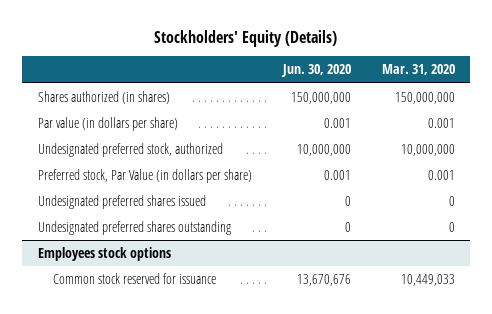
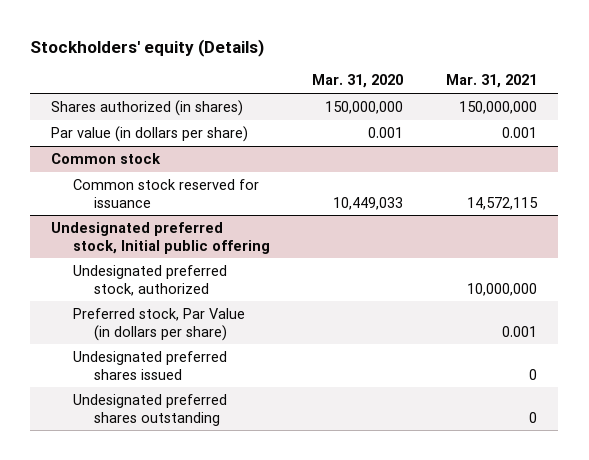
- Stockholders' Equity (Details)
+ Stockholders' equity (Details)
- | Jun. 30, 2020 | Mar. 31, 2020
+ | Mar. 31, 2020 | Mar. 31, 2021
- Undesignated preferred stock, authorized | 10,000,000 | 10,000,000
- Preferred stock, Par Value (in dollars per share) | 0.001 | 0.001
- Undesignated preferred shares issued | 0 | 0
- Undesignated preferred shares outstanding | 0 | 0
- Employees stock options
+ Common stock
+ Undesignated preferred stock, Initial public offering
+ Undesignated preferred stock, authorized | | 10,000,000
+ Preferred stock, Par Value (in dollars per share) | | 0.001
+ Undesignated preferred shares issued | | 0
+ Undesignated preferred shares outstanding | | 0

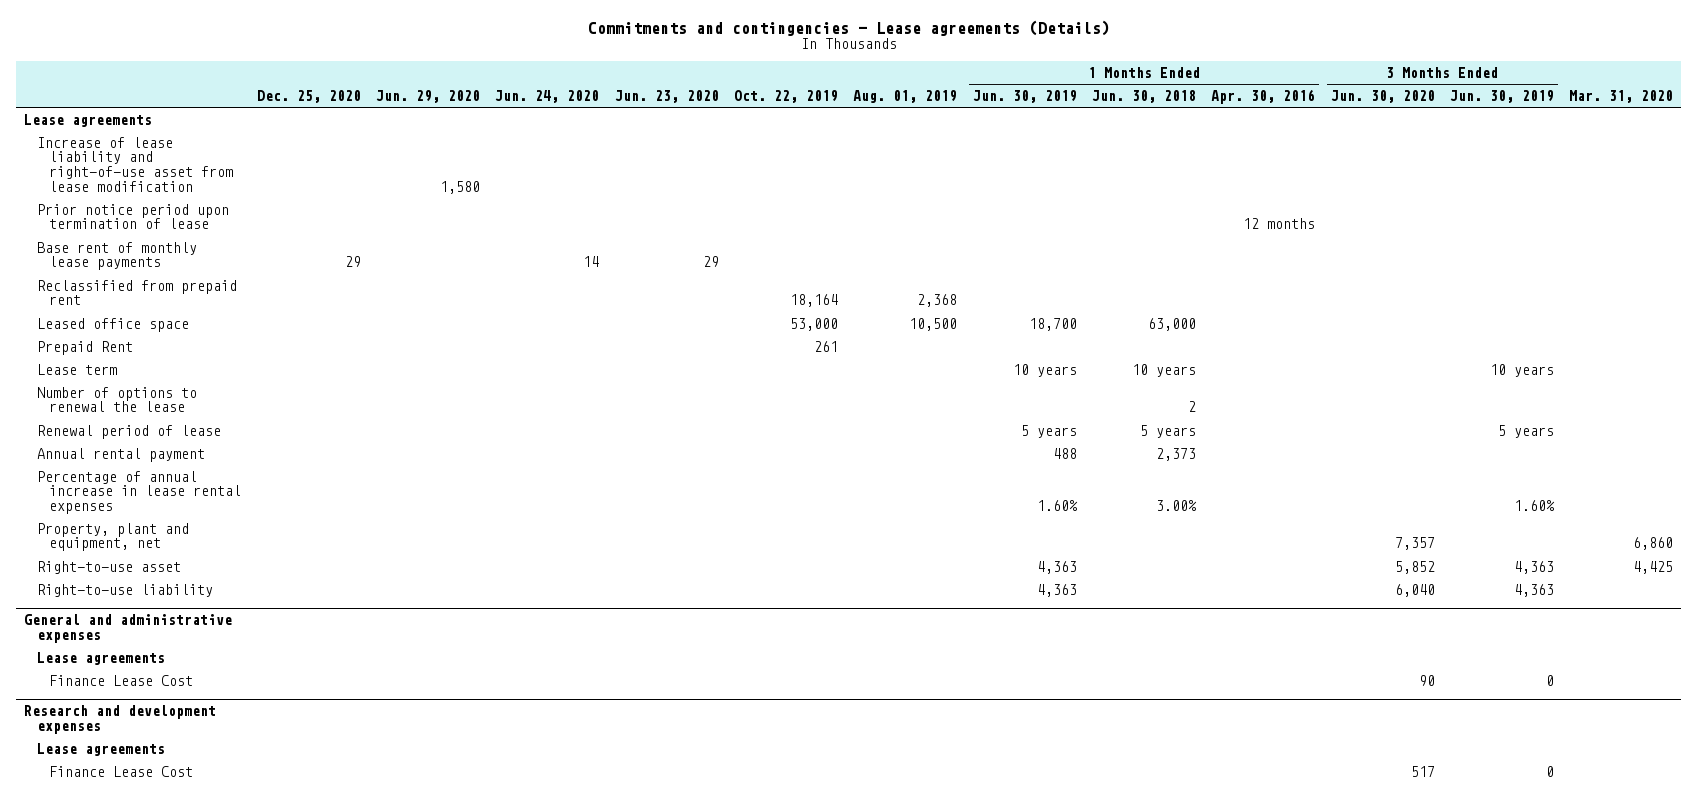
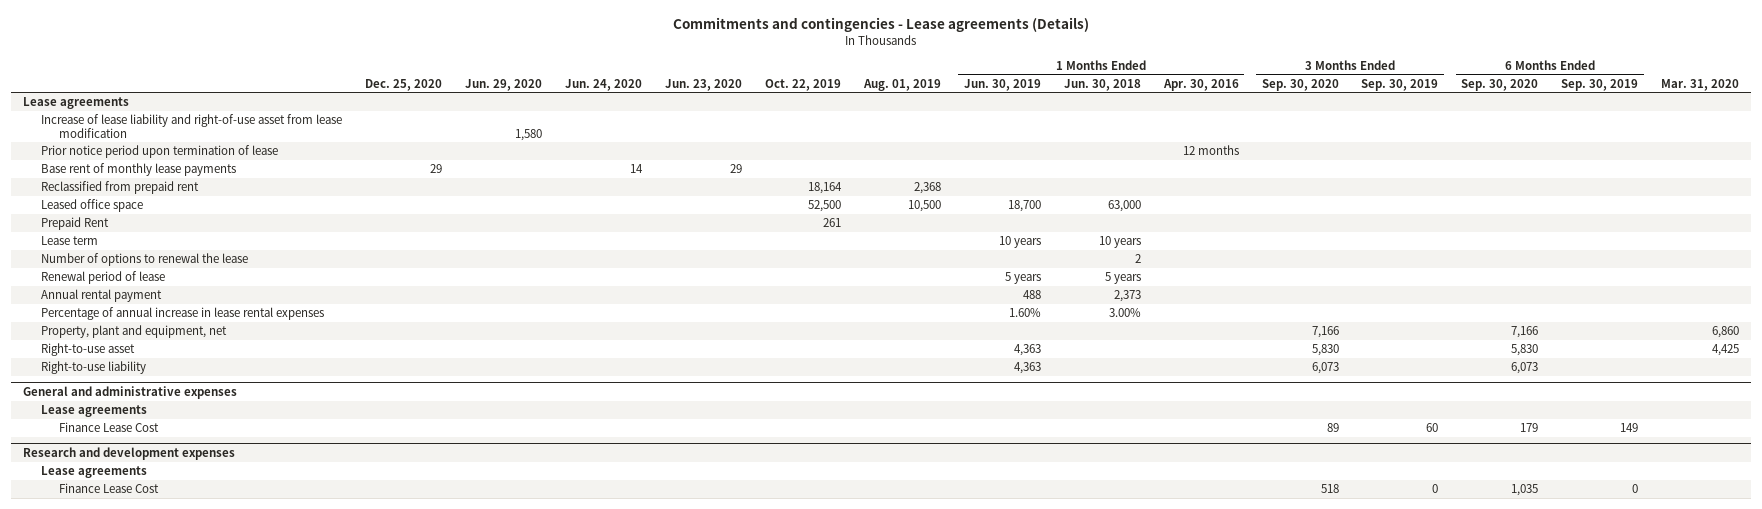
- | Dec. 25, 2020 | Jun. 29, 2020 | Jun. 24, 2020 | Jun. 23, 2020 | Oct. 22, 2019 | Aug. 01, 2019 | 1 Months Ended Jun. 30, 2019 | 1 Months Ended Jun. 30, 2018 | 1 Months Ended Apr. 30, 2016 | 3 Months Ended Jun. 30, 2020 | 3 Months Ended Jun. 30, 2019 | Mar. 31, 2020
+ | Dec. 25, 2020 | Jun. 29, 2020 | Jun. 24, 2020 | Jun. 23, 2020 | Oct. 22, 2019 | Aug. 01, 2019 | 1 Months Ended Jun. 30, 2019 | 1 Months Ended Jun. 30, 2018 | 1 Months Ended Apr. 30, 2016 | 3 Months Ended Sep. 30, 2020 | 3 Months Ended Sep. 30, 2019 | 6 Months Ended Sep. 30, 2020 | 6 Months Ended Sep. 30, 2019 | Mar. 31, 2020
- Leased office space | | | | | 53,000 | 10,500 | 18,700 | 63,000 | | | |
+ Leased office space | | | | | 52,500 | 10,500 | 18,700 | 63,000 | | | | | |

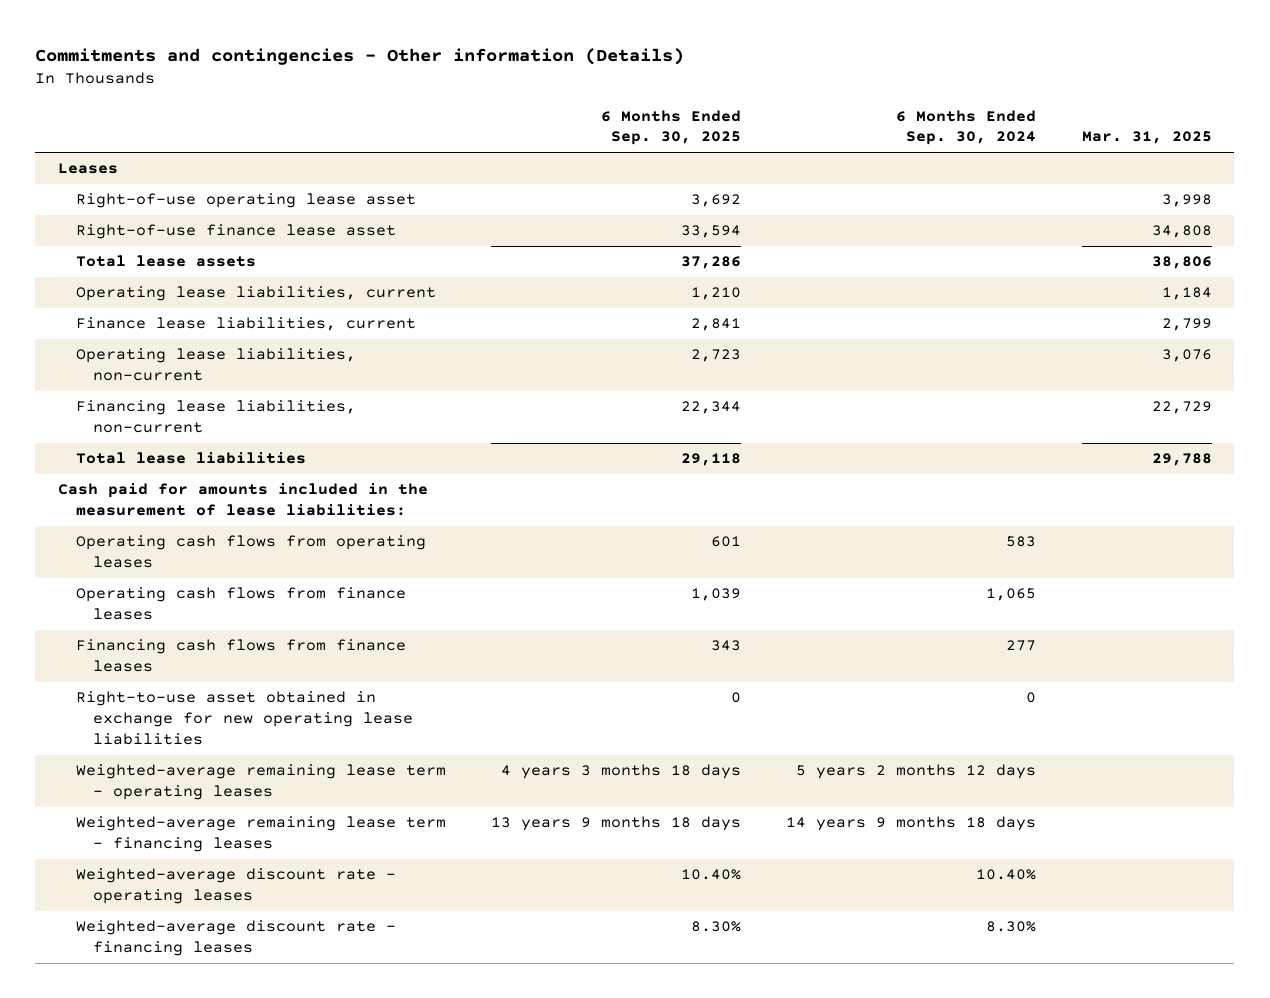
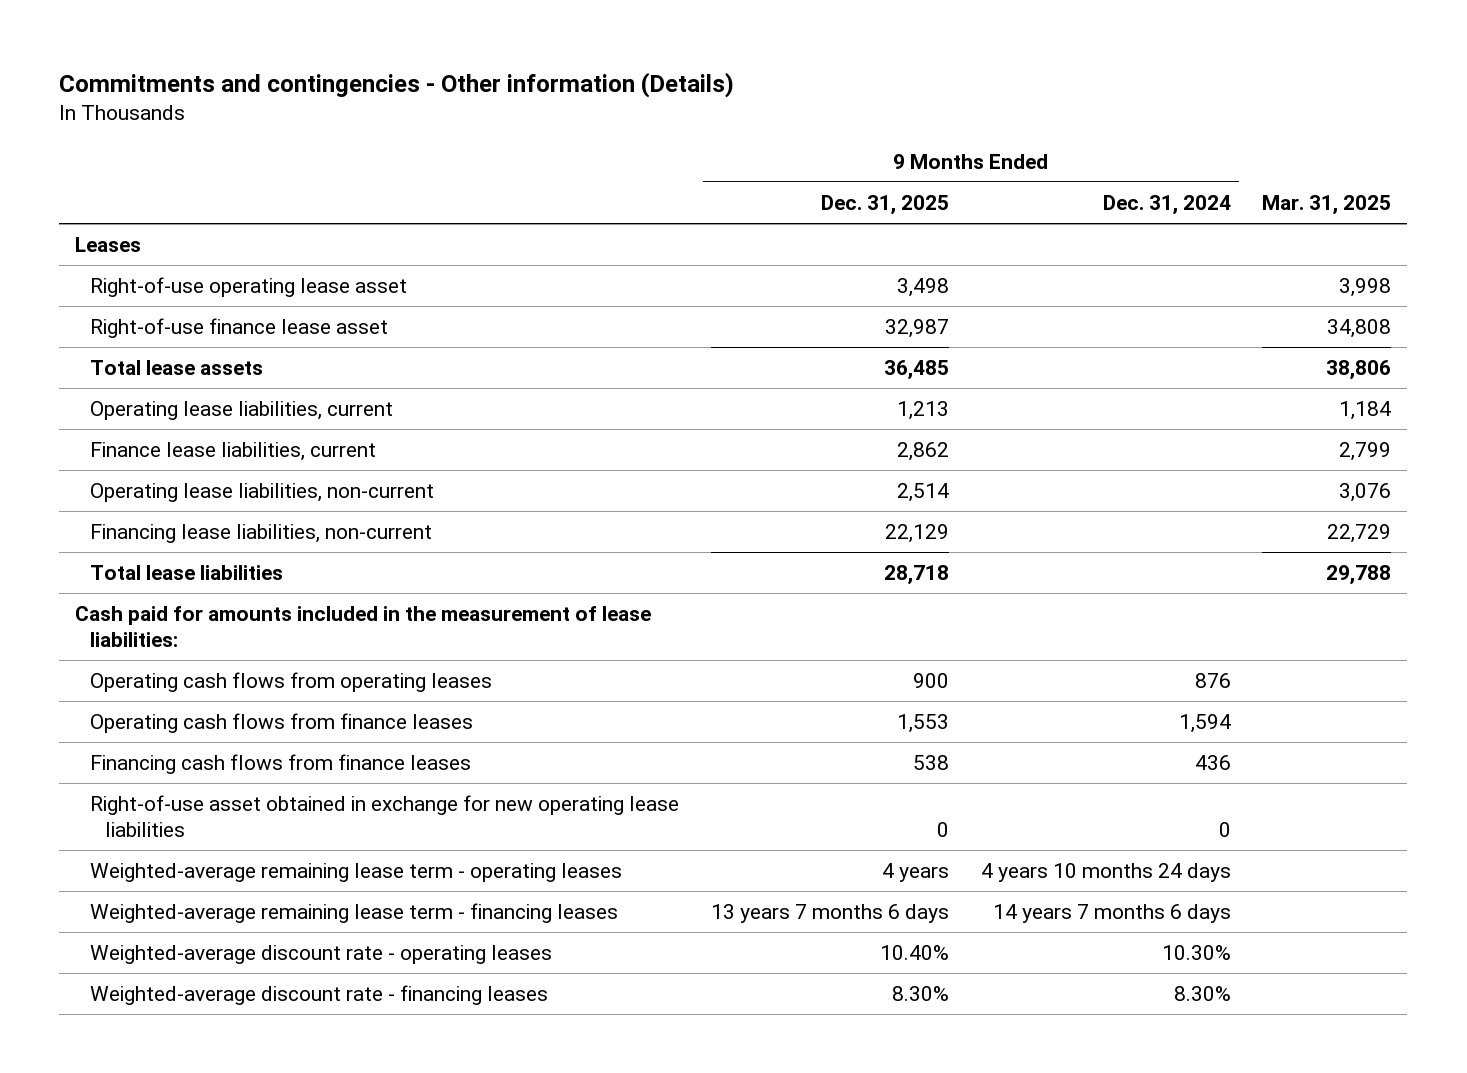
- | 6 Months Ended Sep. 30, 2025 | 6 Months Ended Sep. 30, 2024 | Mar. 31, 2025
+ | 9 Months Ended Dec. 31, 2025 | 9 Months Ended Dec. 31, 2024 | Mar. 31, 2025
- Right-to-use asset obtained in exchange for new operating lease liabilities | 0 | 0 |
+ Right-of-use asset obtained in exchange for new operating lease liabilities | 0 | 0 |

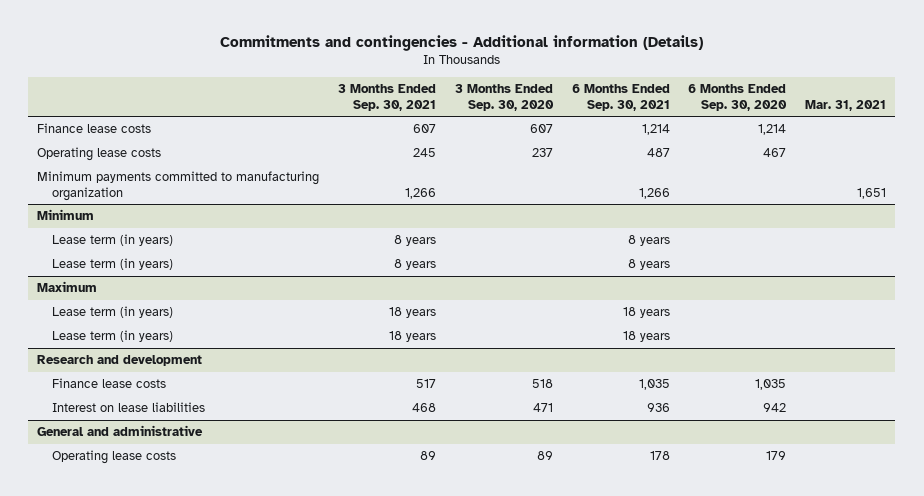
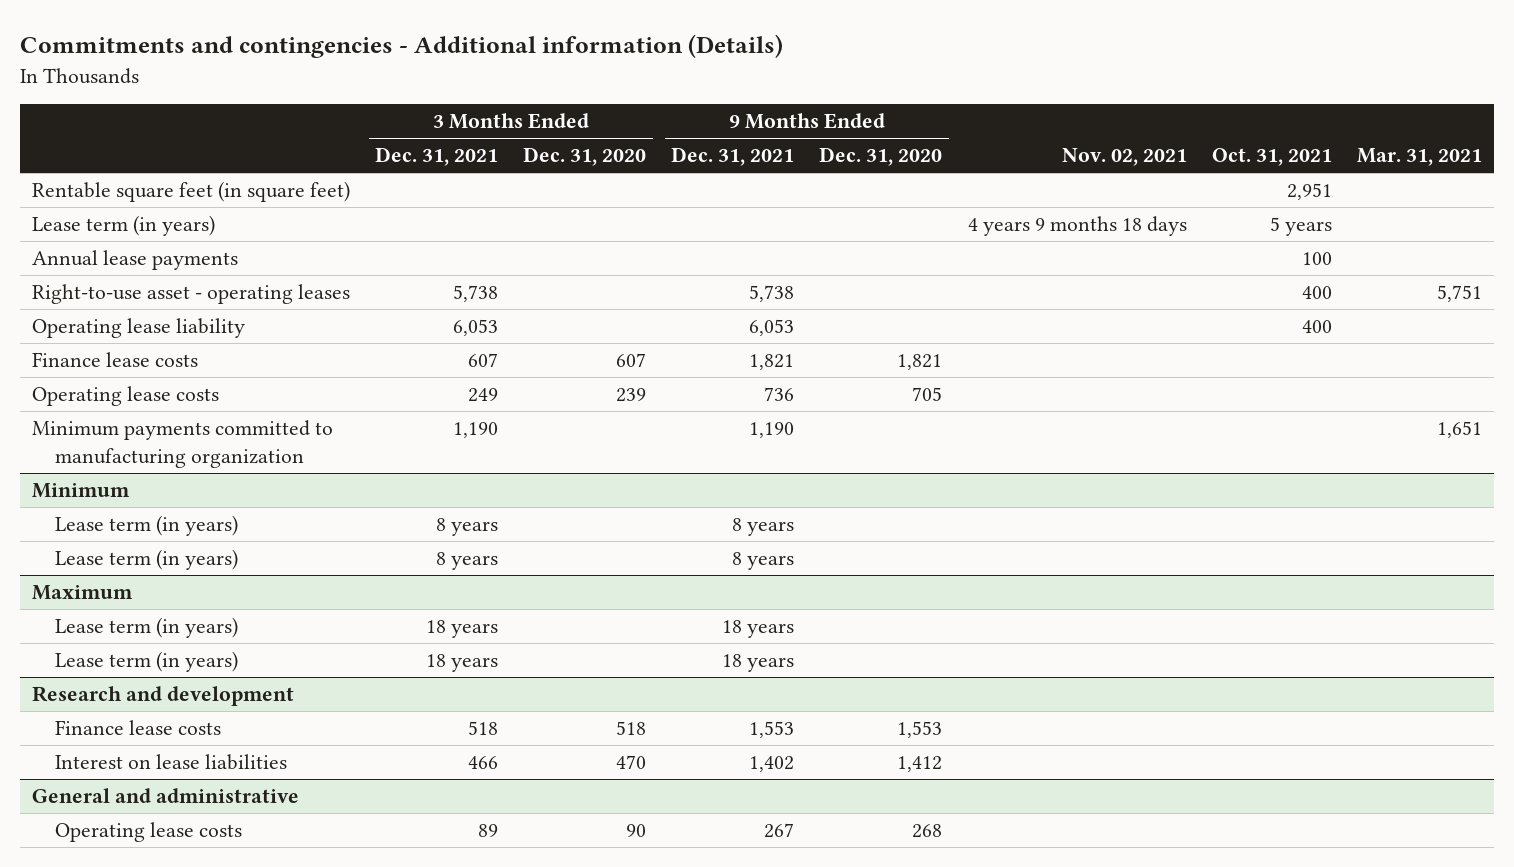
- | 3 Months Ended Sep. 30, 2021 | 3 Months Ended Sep. 30, 2020 | 6 Months Ended Sep. 30, 2021 | 6 Months Ended Sep. 30, 2020 | Mar. 31, 2021
+ | 3 Months Ended Dec. 31, 2021 | 3 Months Ended Dec. 31, 2020 | 9 Months Ended Dec. 31, 2021 | 9 Months Ended Dec. 31, 2020 | Nov. 02, 2021 | Oct. 31, 2021 | Mar. 31, 2021
+ Rentable square feet (in square feet) | | | | | | 2,951 |
+ Lease term (in years) | | | | | 4 years 9 months 18 days | 5 years |
+ Annual lease payments | | | | | | 100 |
+ Right-to-use asset - operating leases | 5,738 | | 5,738 | | | 400 | 5,751
+ Operating lease liability | 6,053 | | 6,053 | | | 400 |

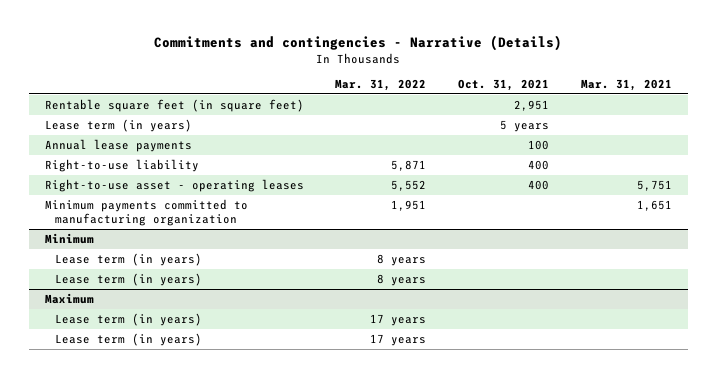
- Commitments and contingencies - Additional information (Details)
+ Commitments and contingencies - Narrative (Details)
- | 3 Months Ended Dec. 31, 2021 | 3 Months Ended Dec. 31, 2020 | 9 Months Ended Dec. 31, 2021 | 9 Months Ended Dec. 31, 2020 | Nov. 02, 2021 | Oct. 31, 2021 | Mar. 31, 2021
+ | Mar. 31, 2022 | Oct. 31, 2021 | Mar. 31, 2021
+ Right-to-use liability | 5,871 | 400 |
- Operating lease liability | 6,053 | | 6,053 | | | 400 |
- Finance lease costs | 607 | 607 | 1,821 | 1,821 | | |
- Operating lease costs | 249 | 239 | 736 | 705 | | |
- Research and development
- Finance lease costs | 518 | 518 | 1,553 | 1,553 | | |
- Interest on lease liabilities | 466 | 470 | 1,402 | 1,412 | | |
- General and administrative
- Operating lease costs | 89 | 90 | 267 | 268 | | |

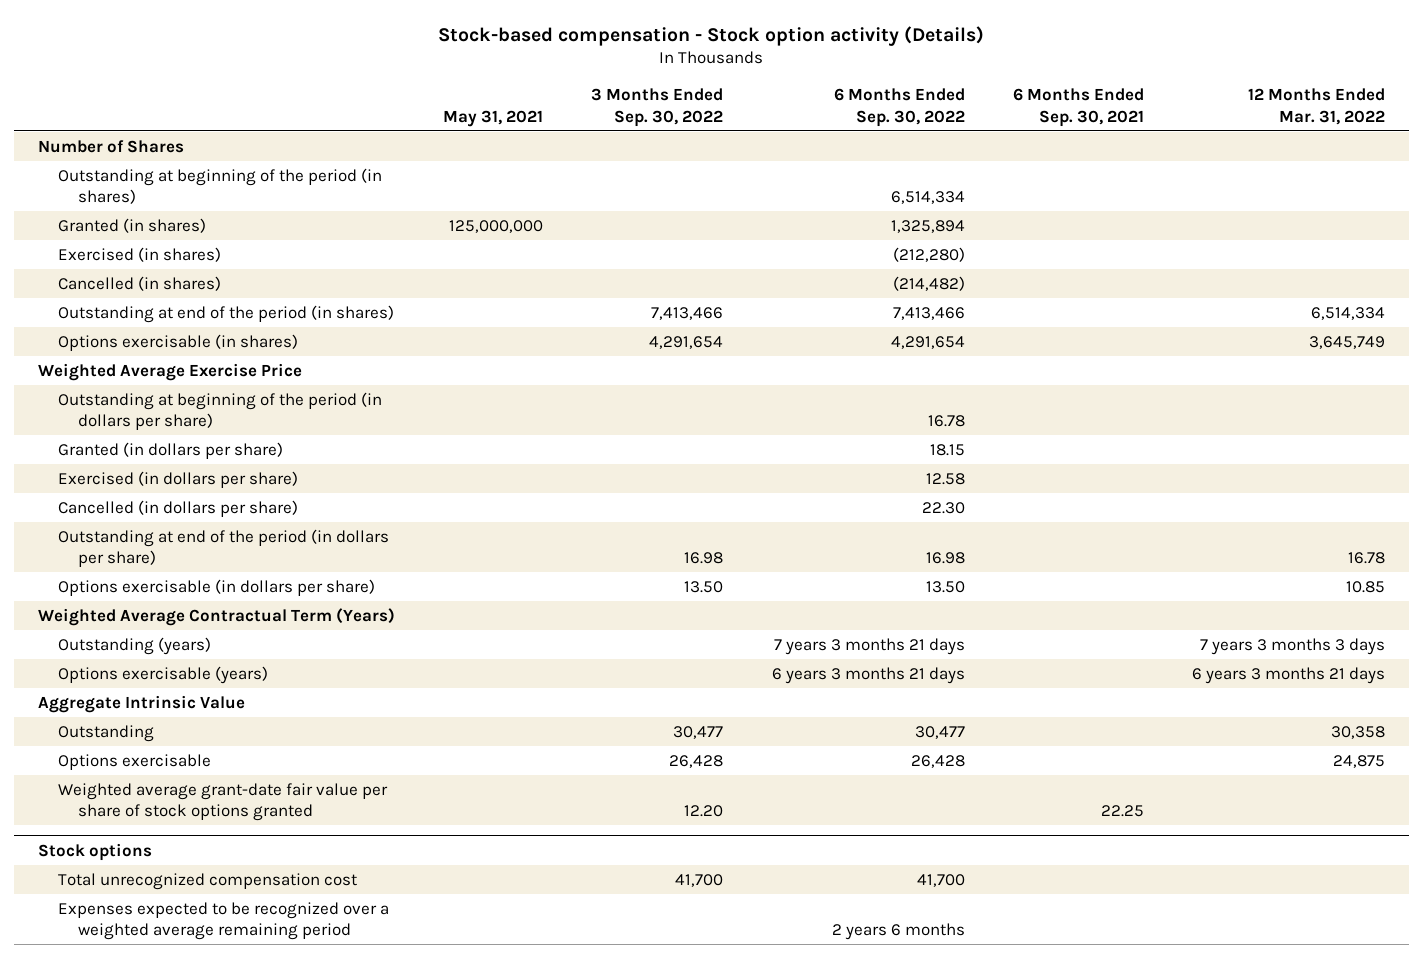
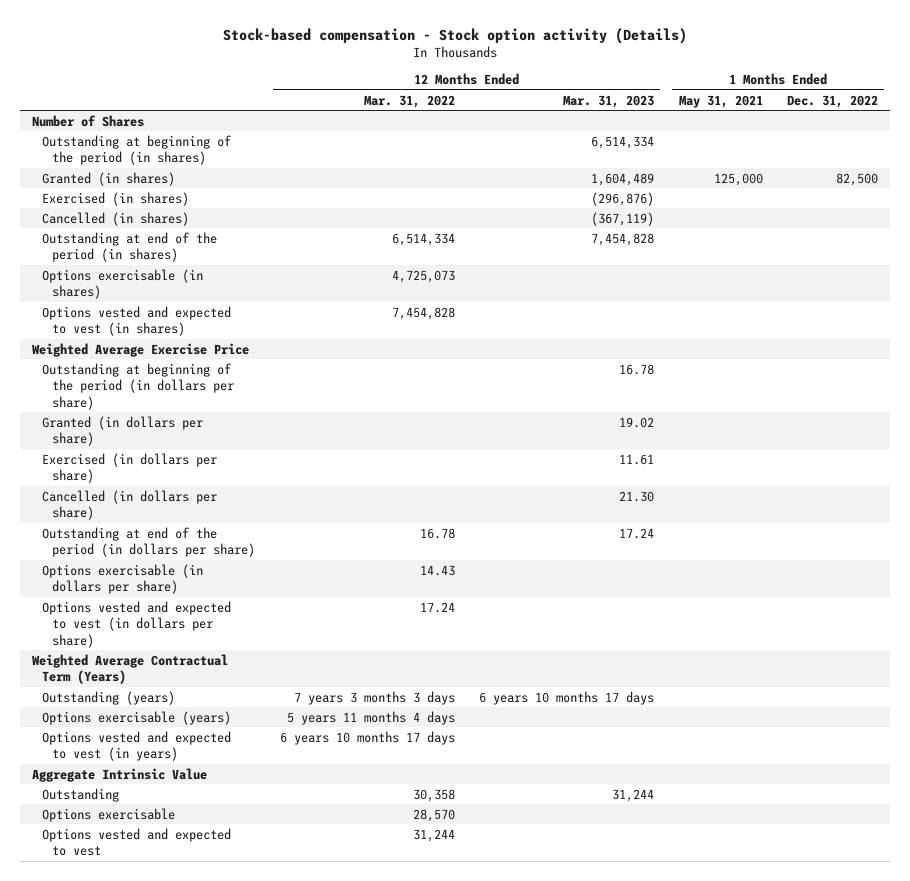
- | May 31, 2021 | 3 Months Ended Sep. 30, 2022 | 6 Months Ended Sep. 30, 2022 | 6 Months Ended Sep. 30, 2021 | 12 Months Ended Mar. 31, 2022
+ | 12 Months Ended Mar. 31, 2022 | 12 Months Ended Mar. 31, 2023 | 1 Months Ended May 31, 2021 | 1 Months Ended Dec. 31, 2022
- Options exercisable (in shares) | | 4,291,654 | 4,291,654 | | 3,645,749
+ Options exercisable (in shares) | 4,725,073 | | |
+ Options vested and expected to vest (in shares) | 7,454,828 | | |
- Options exercisable (in dollars per share) | | 13.50 | 13.50 | | 10.85
+ Options exercisable (in dollars per share) | 14.43 | | |
+ Options vested and expected to vest (in dollars per share) | 17.24 | | |
- Options exercisable (years) | | | 6 years 3 months 21 days | | 6 years 3 months 21 days
+ Options exercisable (years) | 5 years 11 months 4 days | | |
+ Options vested and expected to vest (in years) | 6 years 10 months 17 days | | |
- Options exercisable | | 26,428 | 26,428 | | 24,875
- Weighted average grant-date fair value per share of stock options granted | | 12.20 | | 22.25 |
- Stock options
- Total unrecognized compensation cost | | 41,700 | 41,700 | |
- Expenses expected to be recognized over a weighted average remaining period | | | 2 years 6 months | |
+ Options exercisable | 28,570 | | |
+ Options vested and expected to vest | 31,244 | | |

